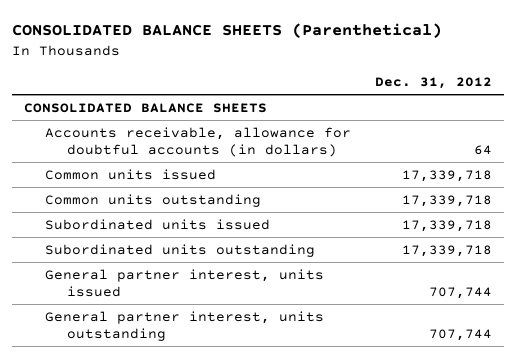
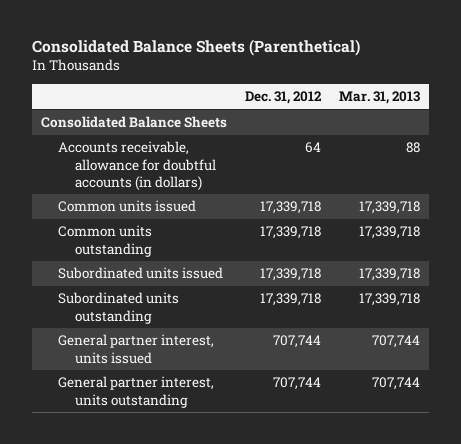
- CONSOLIDATED BALANCE SHEETS (Parenthetical)
+ Consolidated Balance Sheets (Parenthetical)
- | Dec. 31, 2012
+ | Dec. 31, 2012 | Mar. 31, 2013
- CONSOLIDATED BALANCE SHEETS
+ Consolidated Balance Sheets

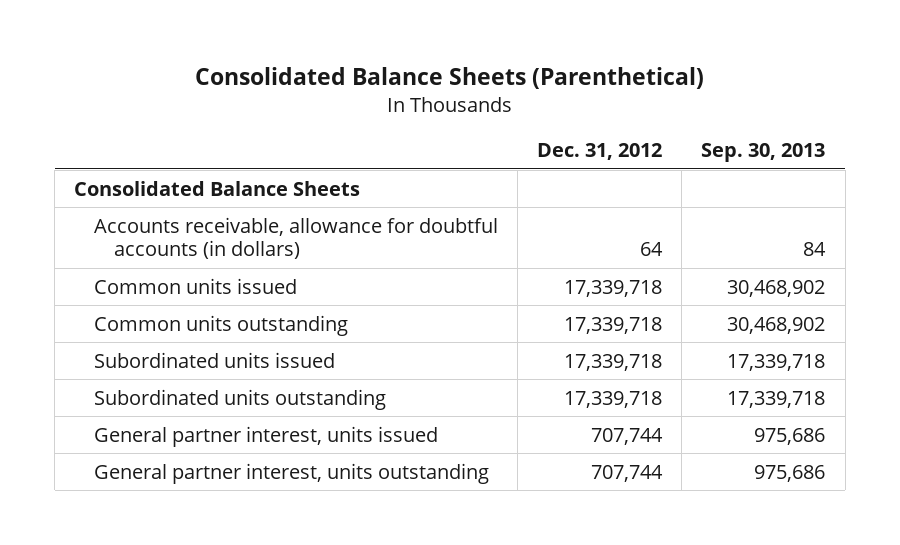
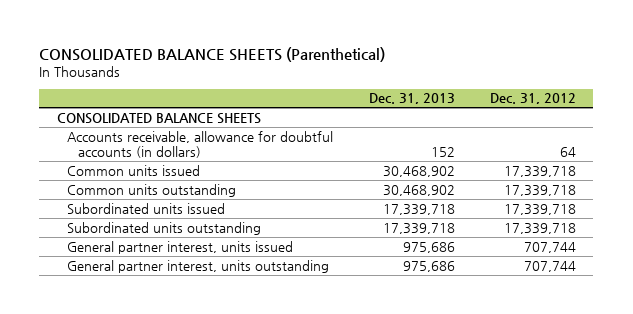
- Consolidated Balance Sheets (Parenthetical)
+ CONSOLIDATED BALANCE SHEETS (Parenthetical)
- | Dec. 31, 2012 | Sep. 30, 2013
+ | Dec. 31, 2013 | Dec. 31, 2012
- Consolidated Balance Sheets
+ CONSOLIDATED BALANCE SHEETS

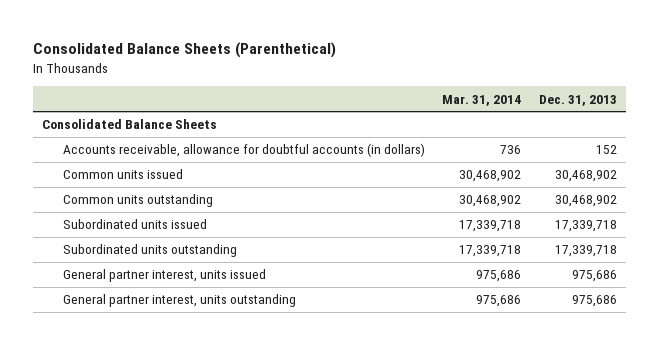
- CONSOLIDATED BALANCE SHEETS (Parenthetical)
+ Consolidated Balance Sheets (Parenthetical)
- | Dec. 31, 2013 | Dec. 31, 2012
+ | Mar. 31, 2014 | Dec. 31, 2013
- CONSOLIDATED BALANCE SHEETS
+ Consolidated Balance Sheets

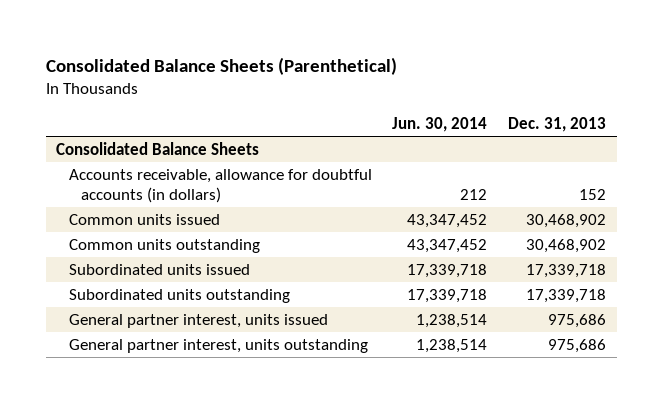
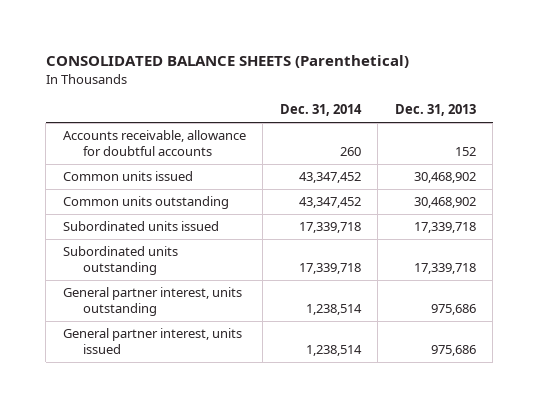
- Consolidated Balance Sheets (Parenthetical)
+ CONSOLIDATED BALANCE SHEETS (Parenthetical)
- | Jun. 30, 2014 | Dec. 31, 2013
+ | Dec. 31, 2014 | Dec. 31, 2013
- Consolidated Balance Sheets
- Accounts receivable, allowance for doubtful accounts (in dollars) | 212 | 152
+ Accounts receivable, allowance for doubtful accounts | 260 | 152
moved down: General partner interest, units issued | 1,238,514 | 975,686

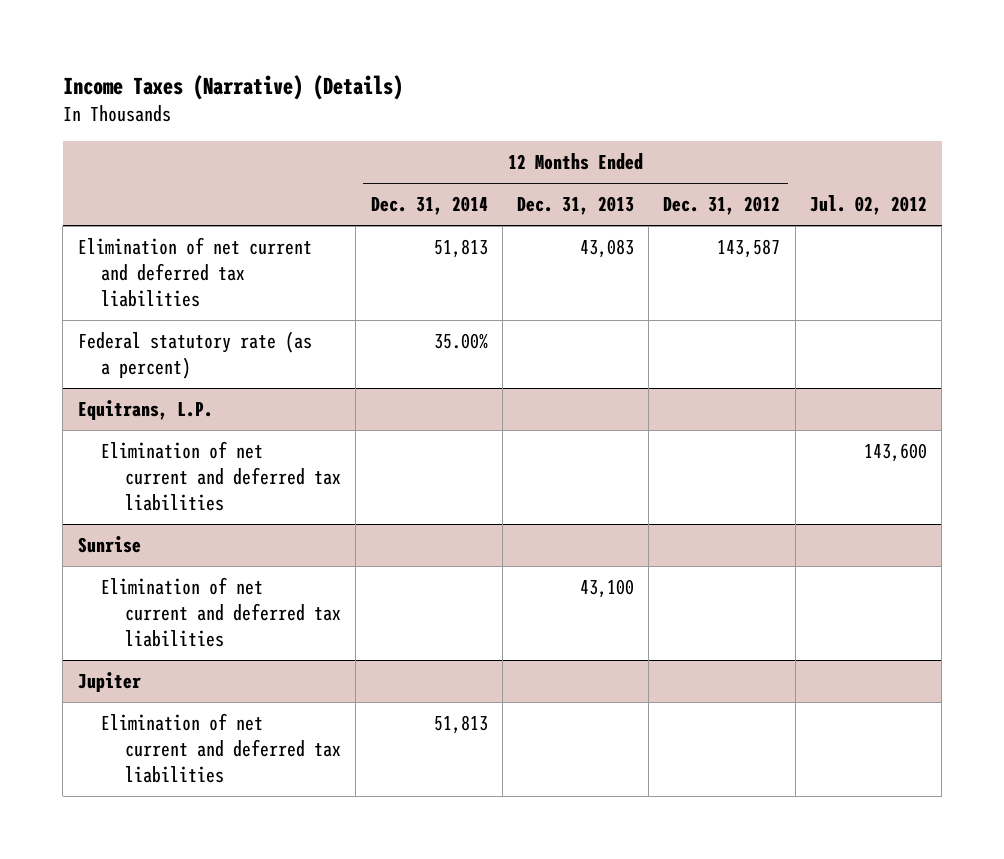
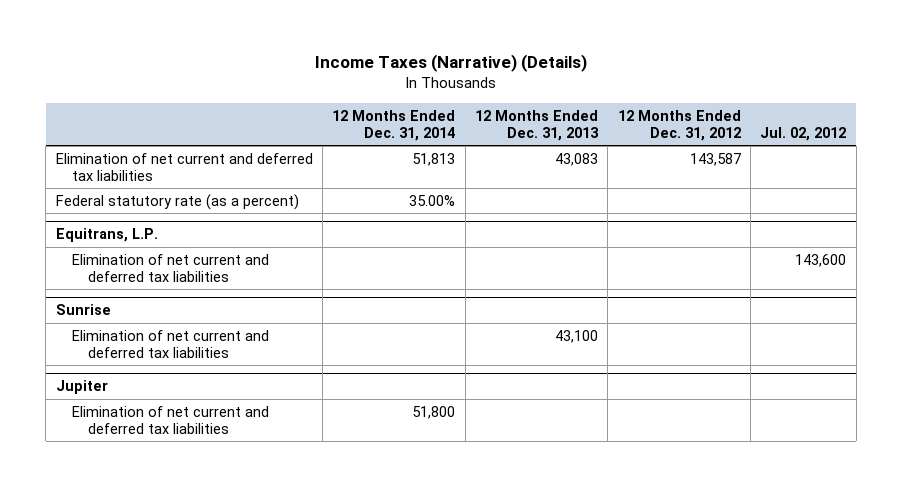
@ Jupiter
- Elimination of net current and deferred tax liabilities | 51,813 | | |
+ Elimination of net current and deferred tax liabilities | 51,800 | | |

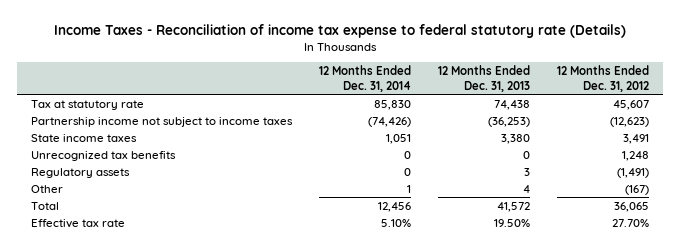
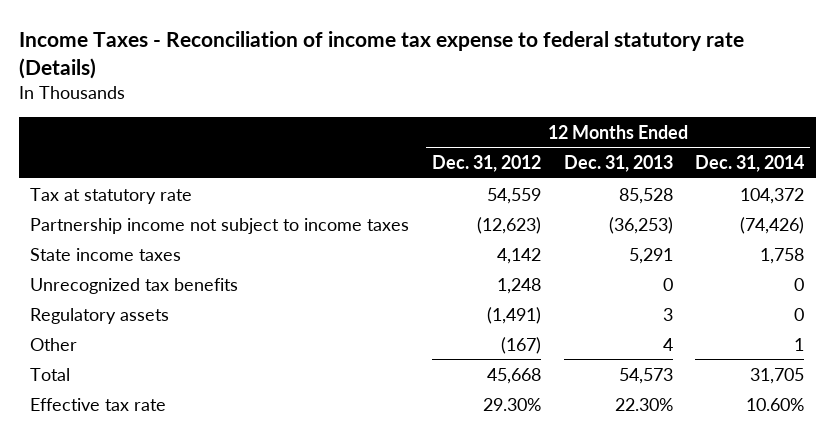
- | 12 Months Ended Dec. 31, 2014 | 12 Months Ended Dec. 31, 2013 | 12 Months Ended Dec. 31, 2012
+ | 12 Months Ended Dec. 31, 2012 | 12 Months Ended Dec. 31, 2013 | 12 Months Ended Dec. 31, 2014
- Tax at statutory rate | 85,830 | 74,438 | 45,607
+ Tax at statutory rate | 54,559 | 85,528 | 104,372
- State income taxes | 1,051 | 3,380 | 3,491
+ State income taxes | 4,142 | 5,291 | 1,758
- Total | 12,456 | 41,572 | 36,065
- Effective tax rate | 5.10% | 19.50% | 27.70%
+ Total | 45,668 | 54,573 | 31,705
+ Effective tax rate | 29.30% | 22.30% | 10.60%

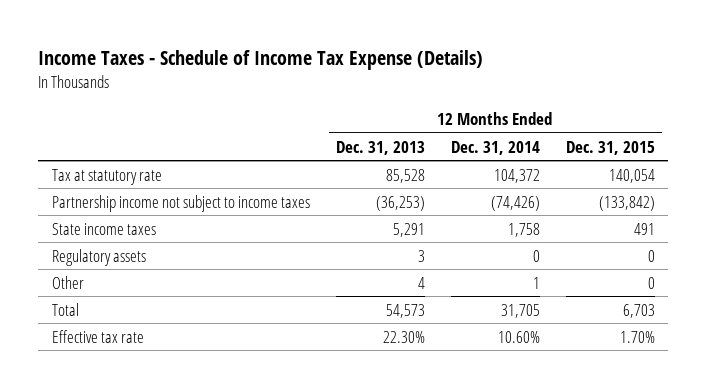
- Income Taxes - Reconciliation of income tax expense to federal statutory rate (Details)
+ Income Taxes - Schedule of Income Tax Expense (Details)
- | 12 Months Ended Dec. 31, 2012 | 12 Months Ended Dec. 31, 2013 | 12 Months Ended Dec. 31, 2014
+ | 12 Months Ended Dec. 31, 2013 | 12 Months Ended Dec. 31, 2014 | 12 Months Ended Dec. 31, 2015
- Unrecognized tax benefits | 1,248 | 0 | 0

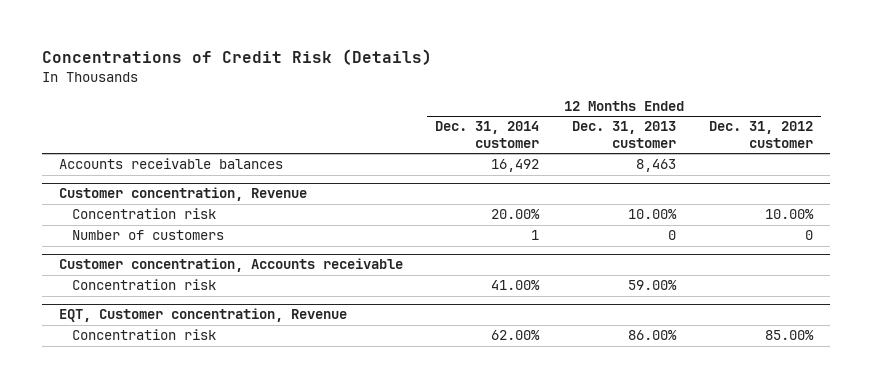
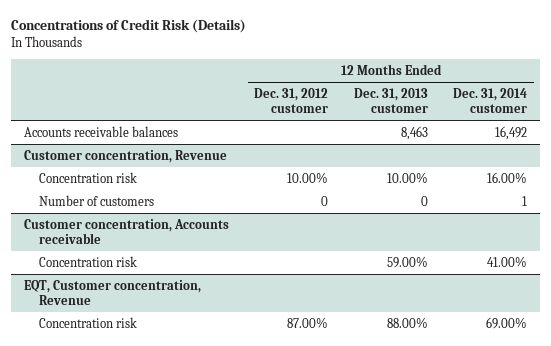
- | 12 Months Ended Dec. 31, 2014 customer | 12 Months Ended Dec. 31, 2013 customer | 12 Months Ended Dec. 31, 2012 customer
+ | 12 Months Ended Dec. 31, 2012 customer | 12 Months Ended Dec. 31, 2013 customer | 12 Months Ended Dec. 31, 2014 customer
@ Customer concentration, Revenue
- Concentration risk | 20.00% | 10.00% | 10.00%
+ Concentration risk | 10.00% | 10.00% | 16.00%
@ EQT, Customer concentration, Revenue
- Concentration risk | 62.00% | 86.00% | 85.00%
+ Concentration risk | 87.00% | 88.00% | 69.00%

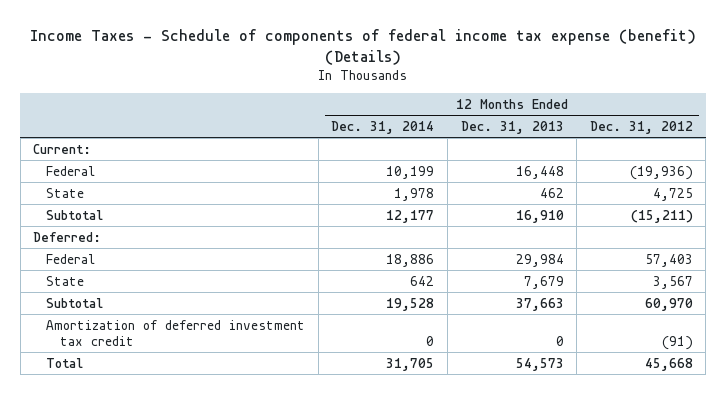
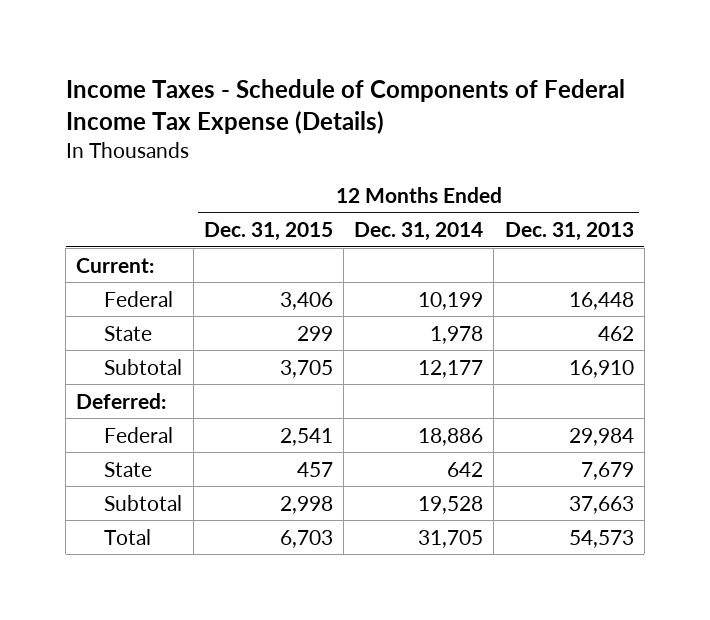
- Income Taxes - Schedule of components of federal income tax expense (benefit) (Details)
+ Income Taxes - Schedule of Components of Federal Income Tax Expense (Details)
- | 12 Months Ended Dec. 31, 2014 | 12 Months Ended Dec. 31, 2013 | 12 Months Ended Dec. 31, 2012
+ | 12 Months Ended Dec. 31, 2015 | 12 Months Ended Dec. 31, 2014 | 12 Months Ended Dec. 31, 2013
- Amortization of deferred investment tax credit | 0 | 0 | (91)

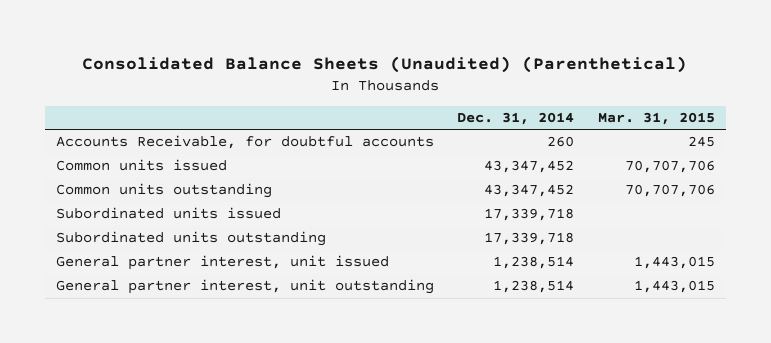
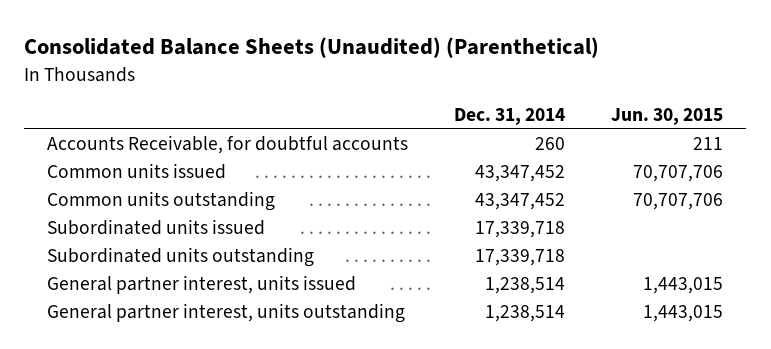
- | Dec. 31, 2014 | Mar. 31, 2015
+ | Dec. 31, 2014 | Jun. 30, 2015
- General partner interest, unit issued | 1,238,514 | 1,443,015
- General partner interest, unit outstanding | 1,238,514 | 1,443,015
+ General partner interest, units issued | 1,238,514 | 1,443,015
+ General partner interest, units outstanding | 1,238,514 | 1,443,015

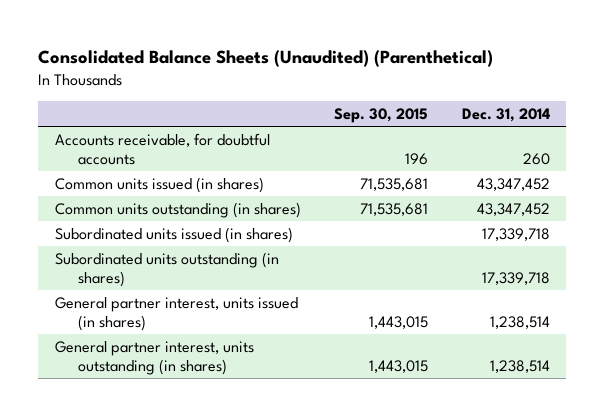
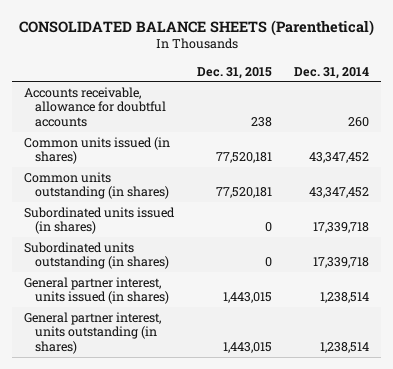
- Consolidated Balance Sheets (Unaudited) (Parenthetical)
+ CONSOLIDATED BALANCE SHEETS (Parenthetical)
- | Sep. 30, 2015 | Dec. 31, 2014
+ | Dec. 31, 2015 | Dec. 31, 2014
- Accounts receivable, for doubtful accounts | 196 | 260
+ Accounts receivable, allowance for doubtful accounts | 238 | 260

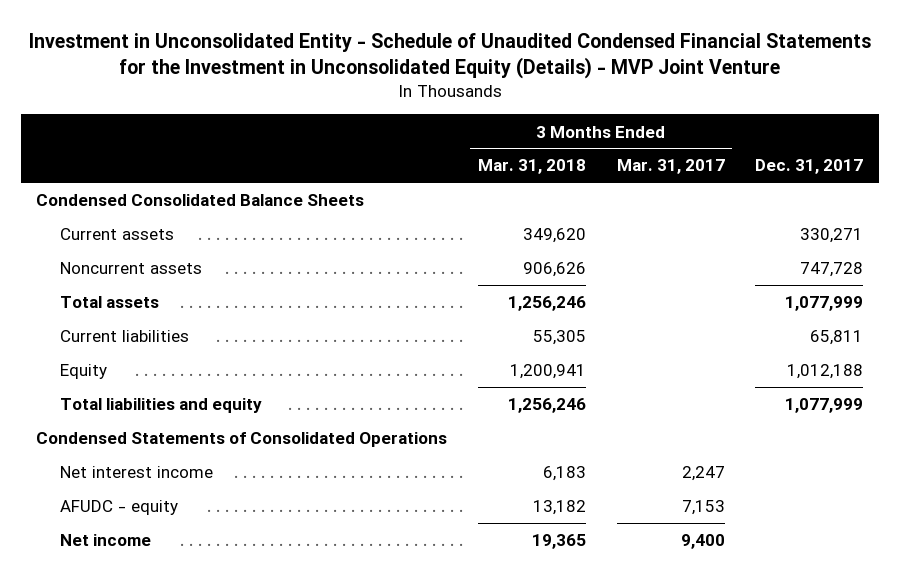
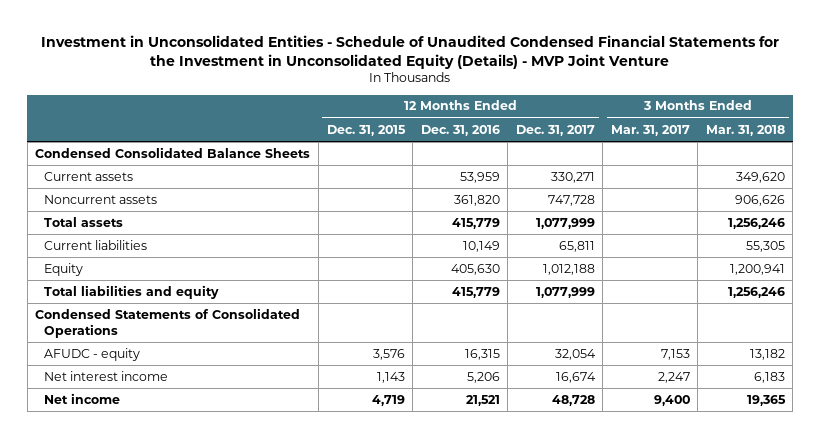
- Investment in Unconsolidated Entity - Schedule of Unaudited Condensed Financial Statements for the Investment in Unconsolidated Equity (Details) - MVP Joint Venture
+ Investment in Unconsolidated Entities - Schedule of Unaudited Condensed Financial Statements for the Investment in Unconsolidated Equity (Details) - MVP Joint Venture
- | 3 Months Ended Mar. 31, 2018 | 3 Months Ended Mar. 31, 2017 | Dec. 31, 2017
+ | 12 Months Ended Dec. 31, 2015 | 12 Months Ended Dec. 31, 2016 | 12 Months Ended Dec. 31, 2017 | 3 Months Ended Mar. 31, 2017 | 3 Months Ended Mar. 31, 2018
moved down: Net interest income | 1,143 | 5,206 | 16,674 | 2,247 | 6,183

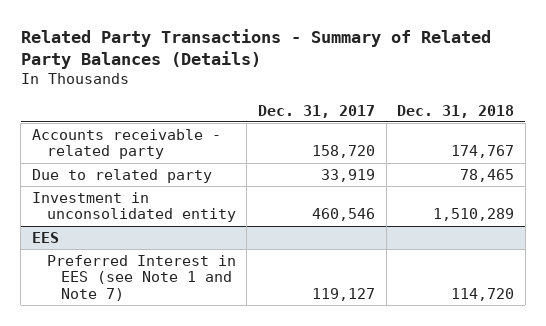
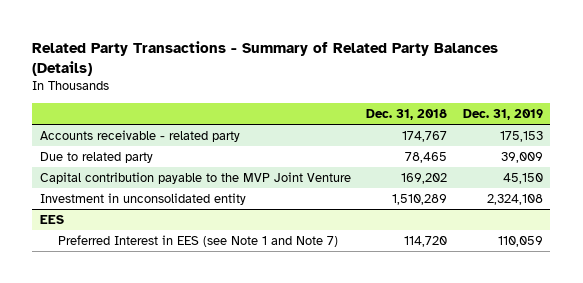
- | Dec. 31, 2017 | Dec. 31, 2018
+ | Dec. 31, 2018 | Dec. 31, 2019
+ Capital contribution payable to the MVP Joint Venture | 169,202 | 45,150

